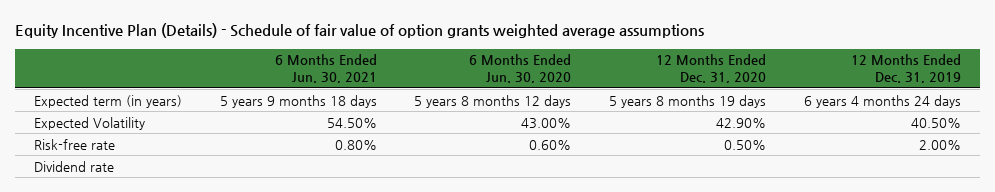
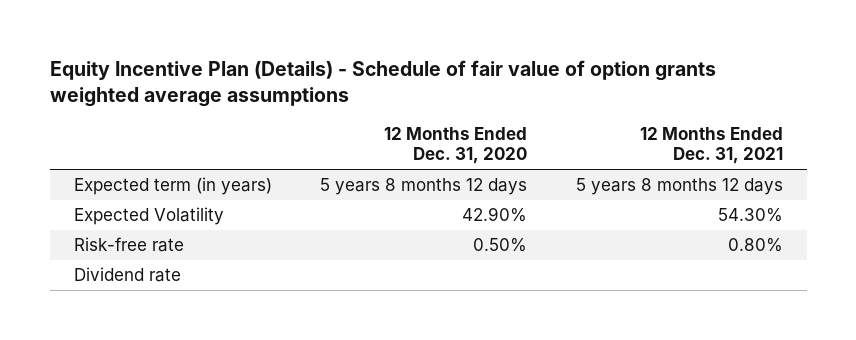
- | 6 Months Ended Jun. 30, 2021 | 6 Months Ended Jun. 30, 2020 | 12 Months Ended Dec. 31, 2020 | 12 Months Ended Dec. 31, 2019
+ | 12 Months Ended Dec. 31, 2020 | 12 Months Ended Dec. 31, 2021
- Expected term (in years) | 5 years 9 months 18 days | 5 years 8 months 12 days | 5 years 8 months 19 days | 6 years 4 months 24 days
+ Expected term (in years) | 5 years 8 months 12 days | 5 years 8 months 12 days

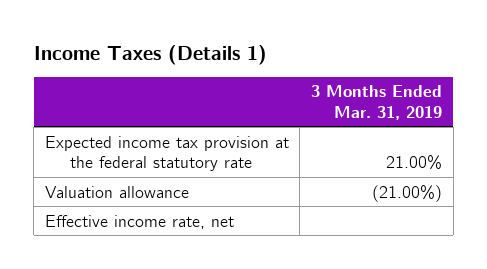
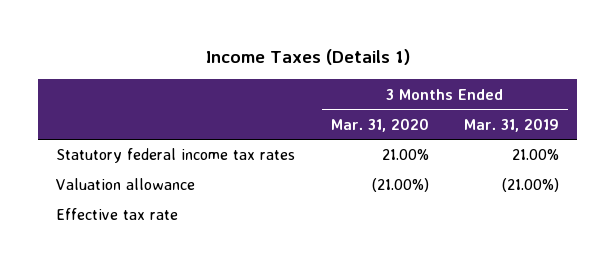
- | 3 Months Ended Mar. 31, 2019
+ | 3 Months Ended Mar. 31, 2020 | 3 Months Ended Mar. 31, 2019
- Expected income tax provision at the federal statutory rate | 21.00%
+ Statutory federal income tax rates | 21.00% | 21.00%
- Effective income rate, net
+ Effective tax rate

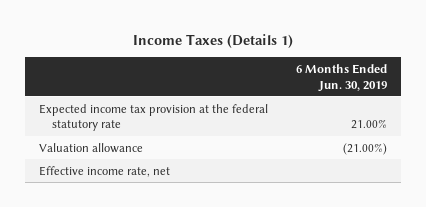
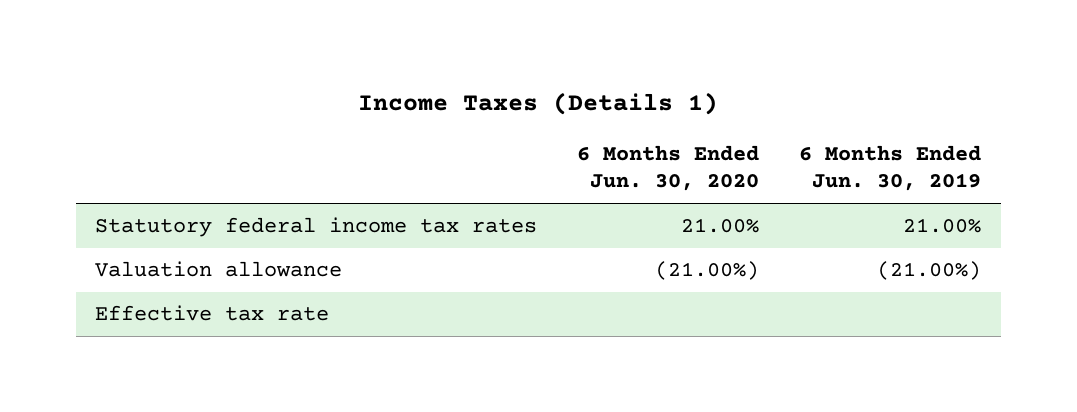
- | 6 Months Ended Jun. 30, 2019
+ | 6 Months Ended Jun. 30, 2020 | 6 Months Ended Jun. 30, 2019
- Expected income tax provision at the federal statutory rate | 21.00%
+ Statutory federal income tax rates | 21.00% | 21.00%
- Effective income rate, net
+ Effective tax rate

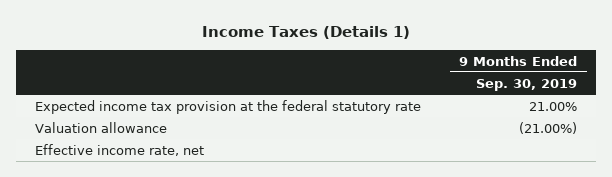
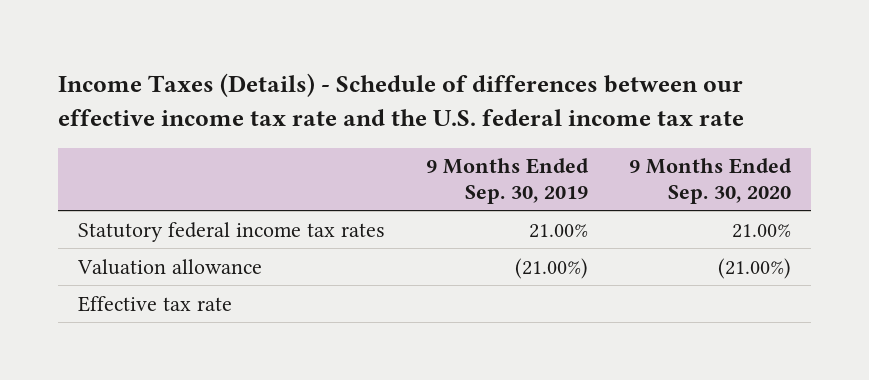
- Income Taxes (Details 1)
+ Income Taxes (Details) - Schedule of differences between our effective income tax rate and the U.S. federal income tax rate
- | 9 Months Ended Sep. 30, 2019
+ | 9 Months Ended Sep. 30, 2019 | 9 Months Ended Sep. 30, 2020
- Expected income tax provision at the federal statutory rate | 21.00%
+ Statutory federal income tax rates | 21.00% | 21.00%
- Effective income rate, net
+ Effective tax rate

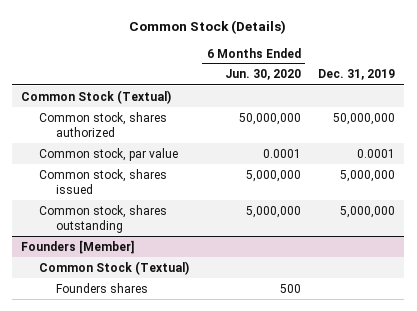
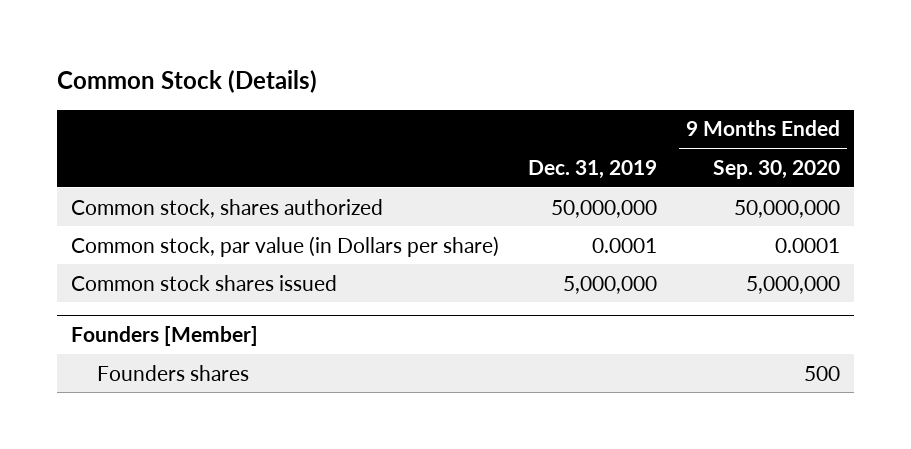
- | 6 Months Ended Jun. 30, 2020 | Dec. 31, 2019
+ | Dec. 31, 2019 | 9 Months Ended Sep. 30, 2020
- Common Stock (Textual)
- Common stock, par value | 0.0001 | 0.0001
- Common stock, shares issued | 5,000,000 | 5,000,000
- Common stock, shares outstanding | 5,000,000 | 5,000,000
+ Common stock, par value (in Dollars per share) | 0.0001 | 0.0001
+ Common stock shares issued | 5,000,000 | 5,000,000
@ Founders [Member]
- Common Stock (Textual)

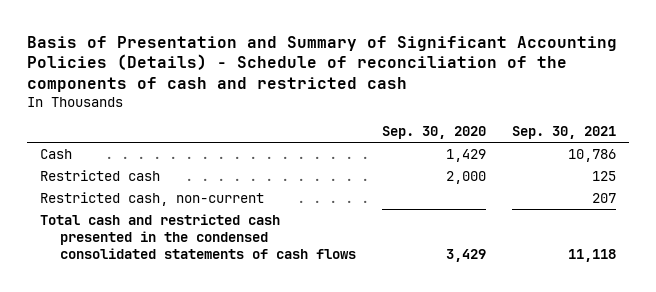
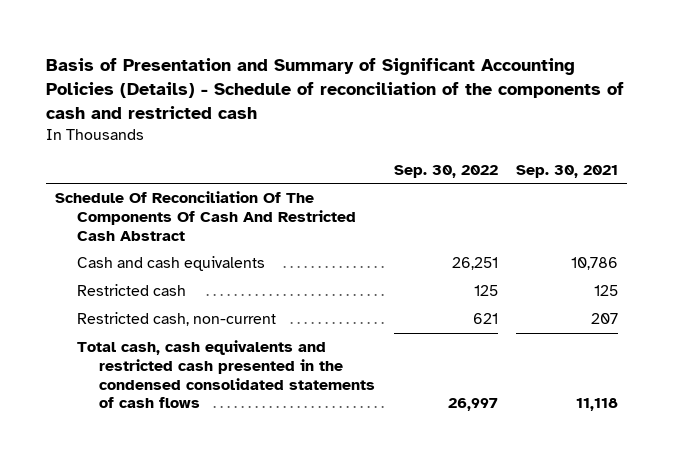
- | Sep. 30, 2020 | Sep. 30, 2021
+ | Sep. 30, 2022 | Sep. 30, 2021
- Cash | 1,429 | 10,786
+ Schedule Of Reconciliation Of The Components Of Cash And Restricted Cash Abstract
+ Cash and cash equivalents | 26,251 | 10,786
- Total cash and restricted cash presented in the condensed consolidated statements of cash flows | 3,429 | 11,118
+ Total cash, cash equivalents and restricted cash presented in the condensed consolidated statements of cash flows | 26,997 | 11,118

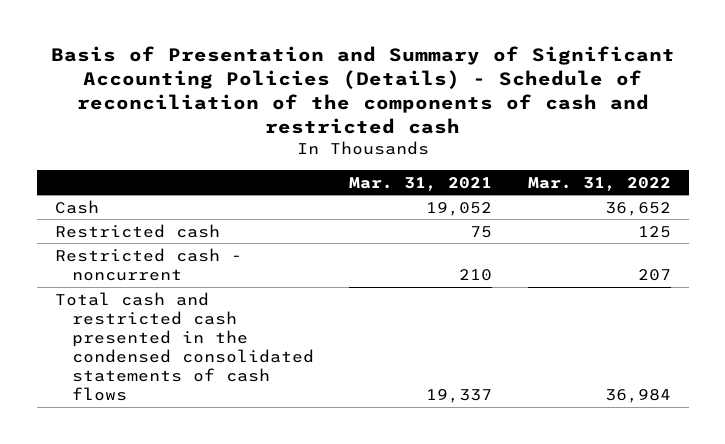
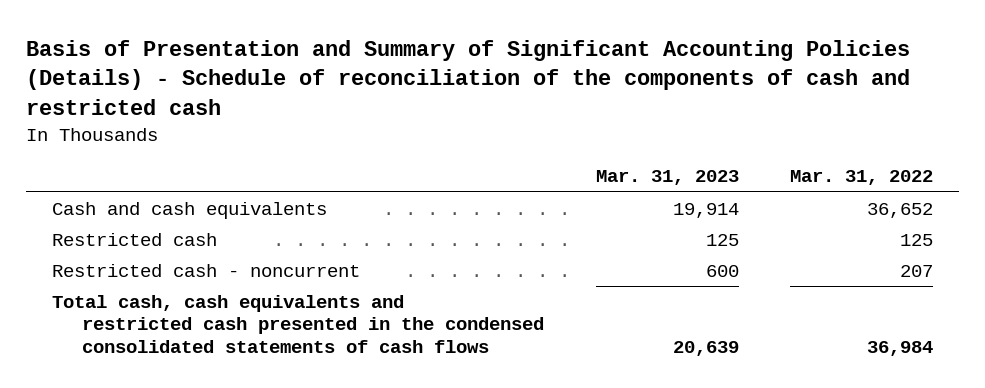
- | Mar. 31, 2021 | Mar. 31, 2022
+ | Mar. 31, 2023 | Mar. 31, 2022
- Cash | 19,052 | 36,652
+ Cash and cash equivalents | 19,914 | 36,652
- Total cash and restricted cash presented in the condensed consolidated statements of cash flows | 19,337 | 36,984
+ Total cash, cash equivalents and restricted cash presented in the condensed consolidated statements of cash flows | 20,639 | 36,984

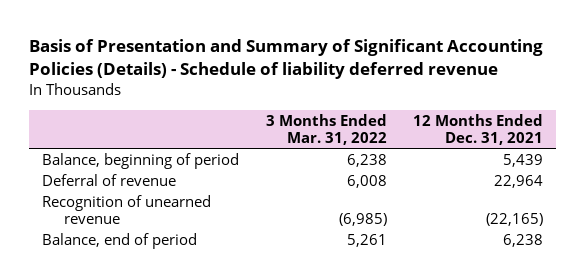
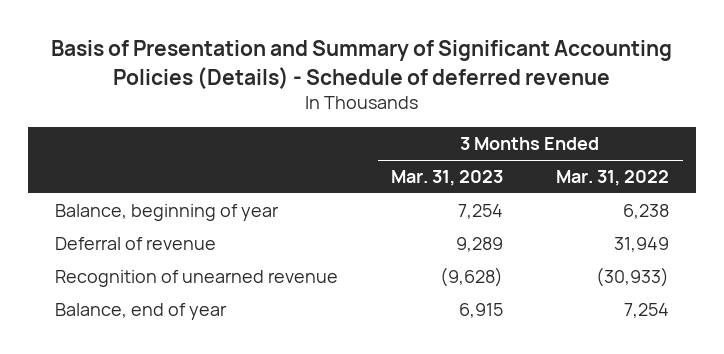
- Basis of Presentation and Summary of Significant Accounting Policies (Details) - Schedule of liability deferred revenue
+ Basis of Presentation and Summary of Significant Accounting Policies (Details) - Schedule of deferred revenue
- | 3 Months Ended Mar. 31, 2022 | 12 Months Ended Dec. 31, 2021
+ | 3 Months Ended Mar. 31, 2023 | 3 Months Ended Mar. 31, 2022
- Balance, beginning of period | 6,238 | 5,439
- Deferral of revenue | 6,008 | 22,964
- Recognition of unearned revenue | (6,985) | (22,165)
- Balance, end of period | 5,261 | 6,238
+ Balance, beginning of year | 7,254 | 6,238
+ Deferral of revenue | 9,289 | 31,949
+ Recognition of unearned revenue | (9,628) | (30,933)
+ Balance, end of year | 6,915 | 7,254

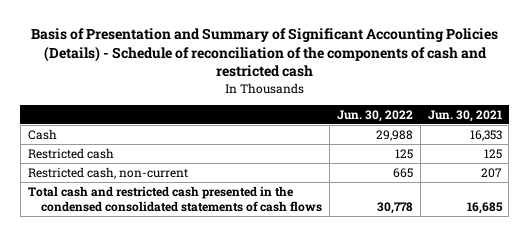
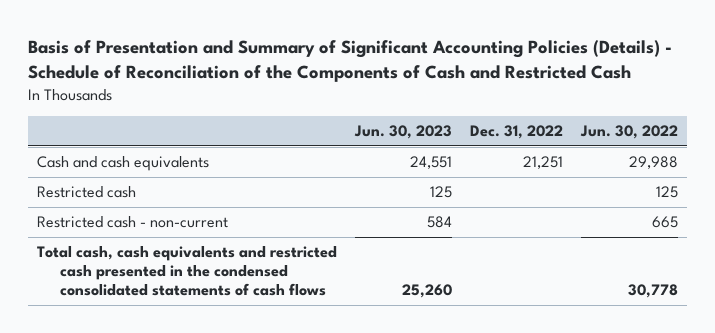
- Basis of Presentation and Summary of Significant Accounting Policies (Details) - Schedule of reconciliation of the components of cash and restricted cash
+ Basis of Presentation and Summary of Significant Accounting Policies (Details) - Schedule of Reconciliation of the Components of Cash and Restricted Cash
- | Jun. 30, 2022 | Jun. 30, 2021
+ | Jun. 30, 2023 | Dec. 31, 2022 | Jun. 30, 2022
- Cash | 29,988 | 16,353
+ Cash and cash equivalents | 24,551 | 21,251 | 29,988
- Restricted cash, non-current | 665 | 207
- Total cash and restricted cash presented in the condensed consolidated statements of cash flows | 30,778 | 16,685
+ Restricted cash - non-current | 584 | | 665
+ Total cash, cash equivalents and restricted cash presented in the condensed consolidated statements of cash flows | 25,260 | | 30,778

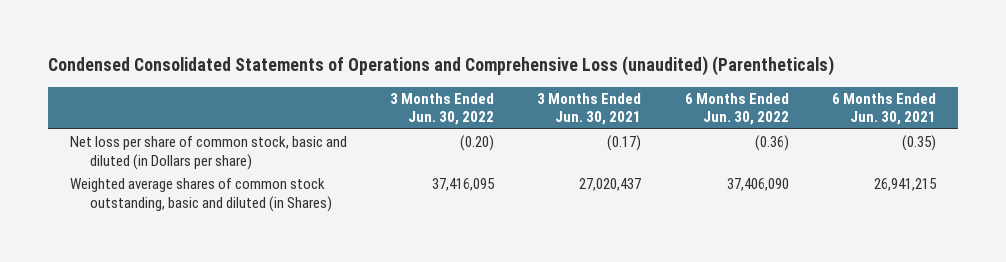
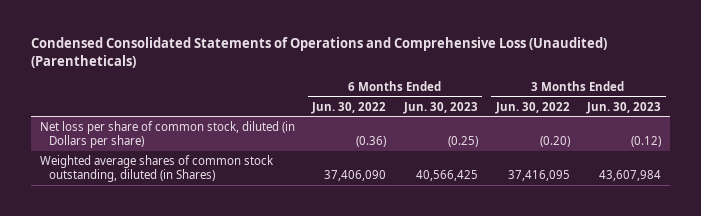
- Condensed Consolidated Statements of Operations and Comprehensive Loss (unaudited) (Parentheticals)
+ Condensed Consolidated Statements of Operations and Comprehensive Loss (Unaudited) (Parentheticals)
- | 3 Months Ended Jun. 30, 2022 | 3 Months Ended Jun. 30, 2021 | 6 Months Ended Jun. 30, 2022 | 6 Months Ended Jun. 30, 2021
+ | 6 Months Ended Jun. 30, 2022 | 6 Months Ended Jun. 30, 2023 | 3 Months Ended Jun. 30, 2022 | 3 Months Ended Jun. 30, 2023
- Net loss per share of common stock, basic and diluted (in Dollars per share) | (0.20) | (0.17) | (0.36) | (0.35)
- Weighted average shares of common stock outstanding, basic and diluted (in Shares) | 37,416,095 | 27,020,437 | 37,406,090 | 26,941,215
+ Net loss per share of common stock, diluted (in Dollars per share) | (0.36) | (0.25) | (0.20) | (0.12)
+ Weighted average shares of common stock outstanding, diluted (in Shares) | 37,406,090 | 40,566,425 | 37,416,095 | 43,607,984

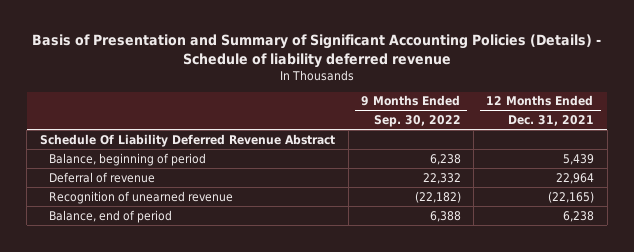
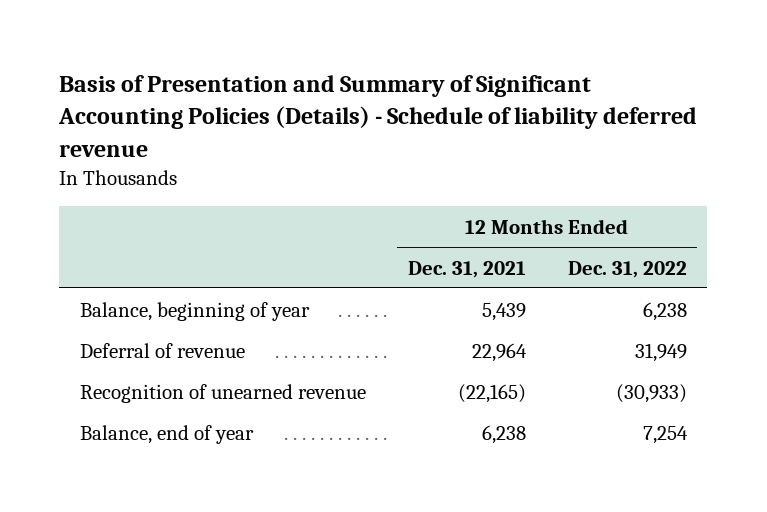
- | 9 Months Ended Sep. 30, 2022 | 12 Months Ended Dec. 31, 2021
+ | 12 Months Ended Dec. 31, 2021 | 12 Months Ended Dec. 31, 2022
- Schedule Of Liability Deferred Revenue Abstract
- Balance, beginning of period | 6,238 | 5,439
+ Balance, beginning of year | 5,439 | 6,238
- Balance, end of period | 6,388 | 6,238
+ Balance, end of year | 6,238 | 7,254

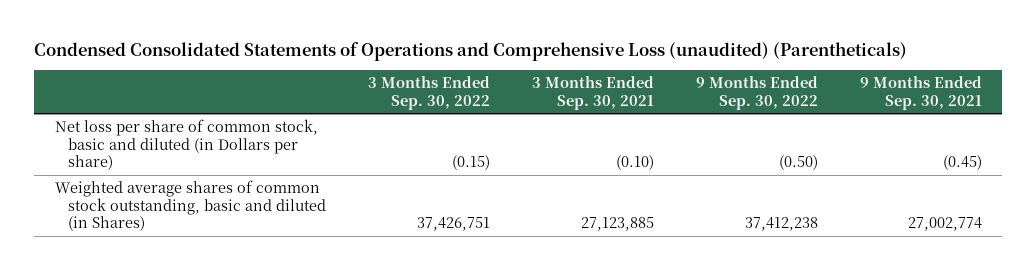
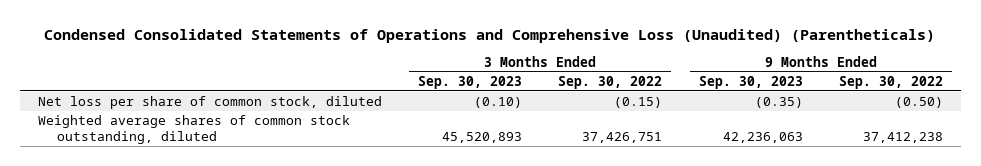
- Condensed Consolidated Statements of Operations and Comprehensive Loss (unaudited) (Parentheticals)
+ Condensed Consolidated Statements of Operations and Comprehensive Loss (Unaudited) (Parentheticals)
- | 3 Months Ended Sep. 30, 2022 | 3 Months Ended Sep. 30, 2021 | 9 Months Ended Sep. 30, 2022 | 9 Months Ended Sep. 30, 2021
+ | 3 Months Ended Sep. 30, 2023 | 3 Months Ended Sep. 30, 2022 | 9 Months Ended Sep. 30, 2023 | 9 Months Ended Sep. 30, 2022
- Net loss per share of common stock, basic and diluted (in Dollars per share) | (0.15) | (0.10) | (0.50) | (0.45)
- Weighted average shares of common stock outstanding, basic and diluted (in Shares) | 37,426,751 | 27,123,885 | 37,412,238 | 27,002,774
+ Net loss per share of common stock, diluted | (0.10) | (0.15) | (0.35) | (0.50)
+ Weighted average shares of common stock outstanding, diluted | 45,520,893 | 37,426,751 | 42,236,063 | 37,412,238

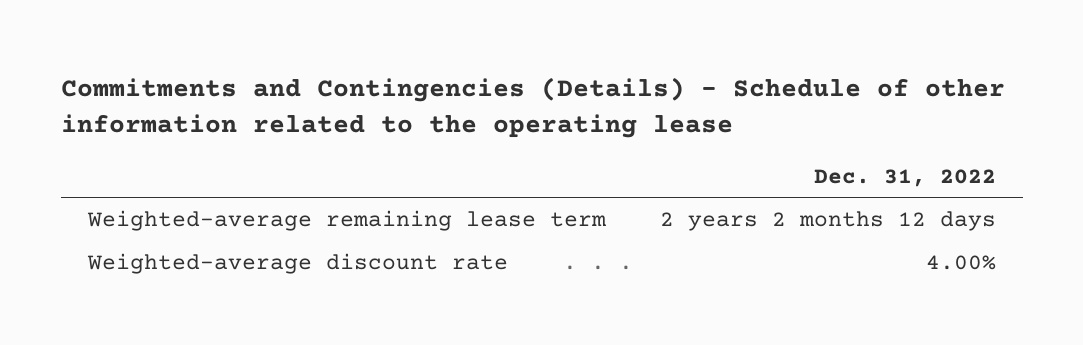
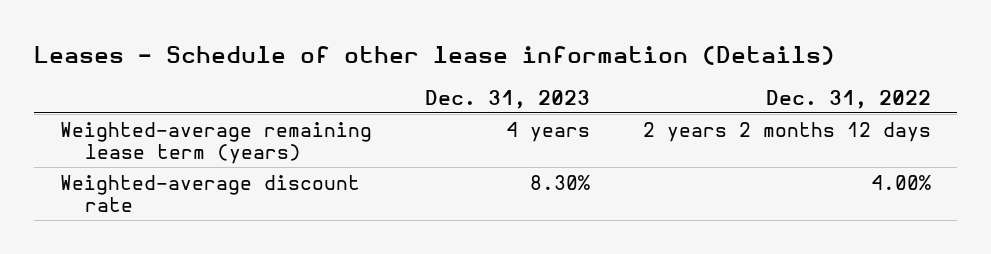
- Commitments and Contingencies (Details) - Schedule of other information related to the operating lease
+ Leases - Schedule of other lease information (Details)
- | Dec. 31, 2022
+ | Dec. 31, 2023 | Dec. 31, 2022
- Weighted-average remaining lease term | 2 years 2 months 12 days
+ Weighted-average remaining lease term (years) | 4 years | 2 years 2 months 12 days

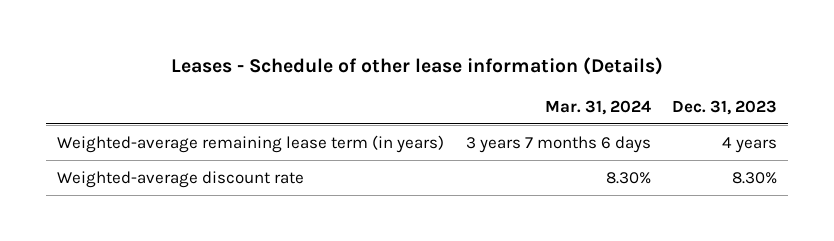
- | Dec. 31, 2023 | Dec. 31, 2022
+ | Mar. 31, 2024 | Dec. 31, 2023
- Weighted-average remaining lease term (years) | 4 years | 2 years 2 months 12 days
+ Weighted-average remaining lease term (in years) | 3 years 7 months 6 days | 4 years

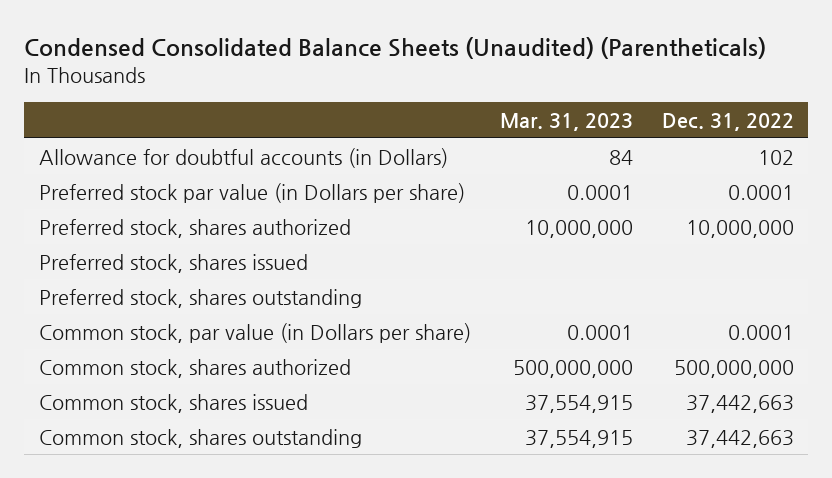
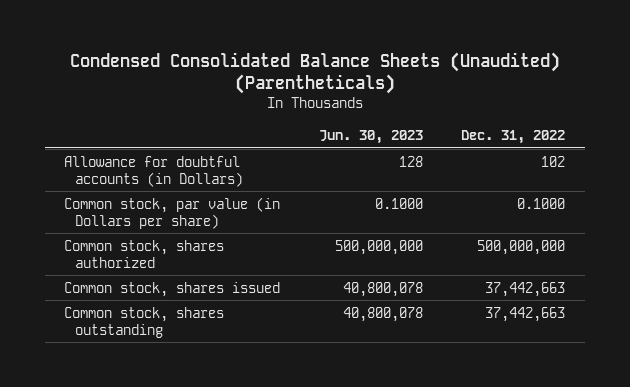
- | Mar. 31, 2023 | Dec. 31, 2022
+ | Jun. 30, 2023 | Dec. 31, 2022
- Preferred stock par value (in Dollars per share) | 0.0001 | 0.0001
- Preferred stock, shares authorized | 10,000,000 | 10,000,000
- Preferred stock, shares issued
- Preferred stock, shares outstanding
- Common stock, par value (in Dollars per share) | 0.0001 | 0.0001
+ Common stock, par value (in Dollars per share) | 0.1000 | 0.1000

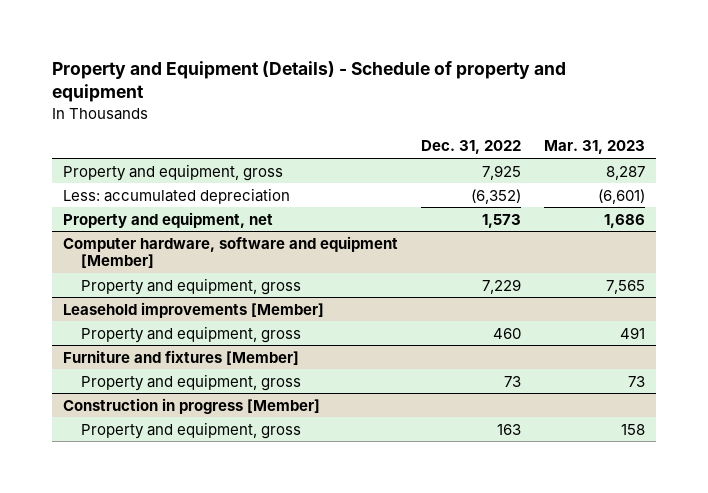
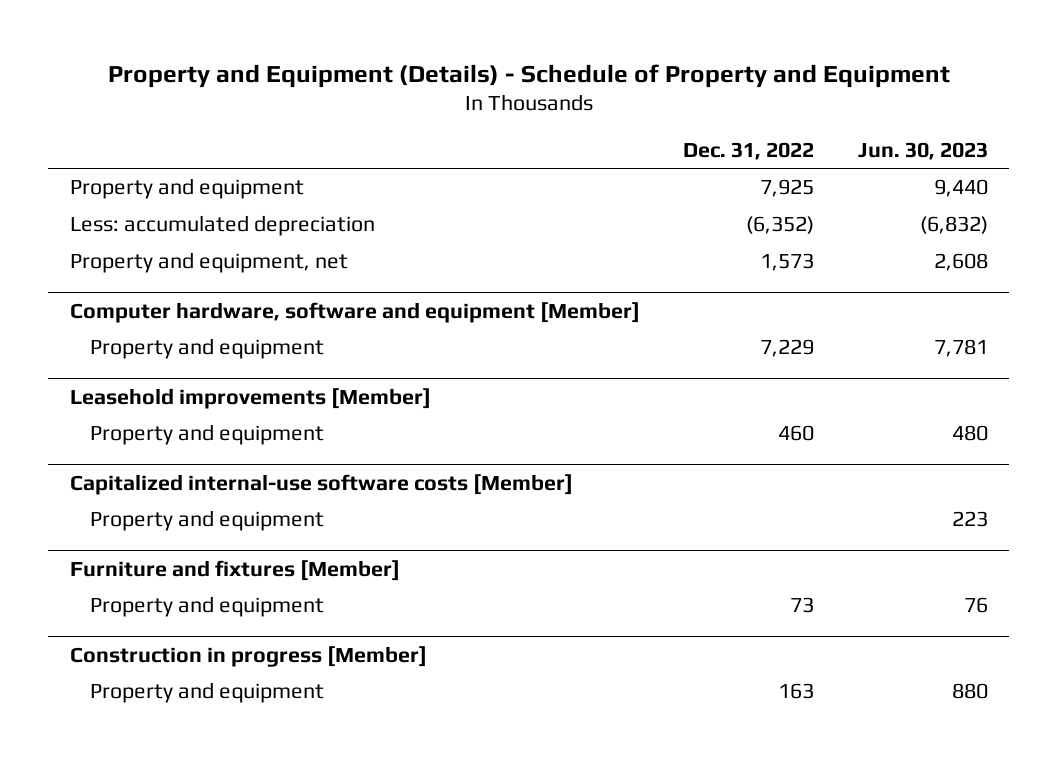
- Property and Equipment (Details) - Schedule of property and equipment
+ Property and Equipment (Details) - Schedule of Property and Equipment
- | Dec. 31, 2022 | Mar. 31, 2023
+ | Dec. 31, 2022 | Jun. 30, 2023
- Property and equipment, gross | 7,925 | 8,287
+ Property and equipment | 7,925 | 9,440
@ Computer hardware, software and equipment [Member]
- Property and equipment, gross | 7,229 | 7,565
+ Property and equipment | 7,229 | 7,781
@ Leasehold improvements [Member]
- Property and equipment, gross | 460 | 491
+ Property and equipment | 460 | 480
+ Capitalized internal-use software costs [Member]
+ Property and equipment | | 223
@ Furniture and fixtures [Member]
- Property and equipment, gross | 73 | 73
+ Property and equipment | 73 | 76
@ Construction in progress [Member]
- Property and equipment, gross | 163 | 158
+ Property and equipment | 163 | 880

